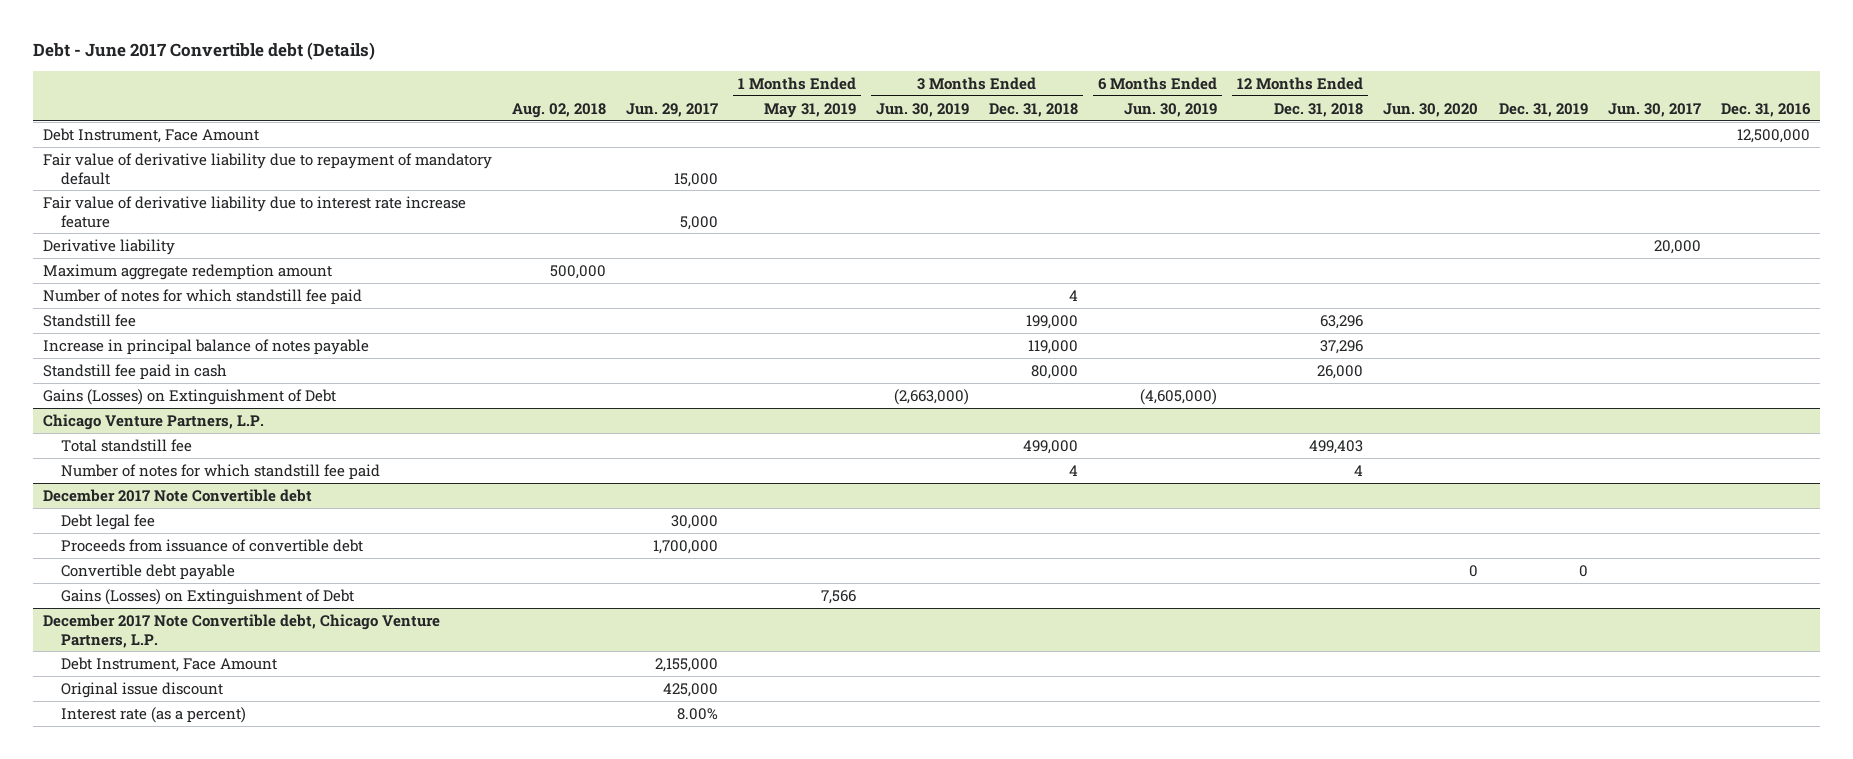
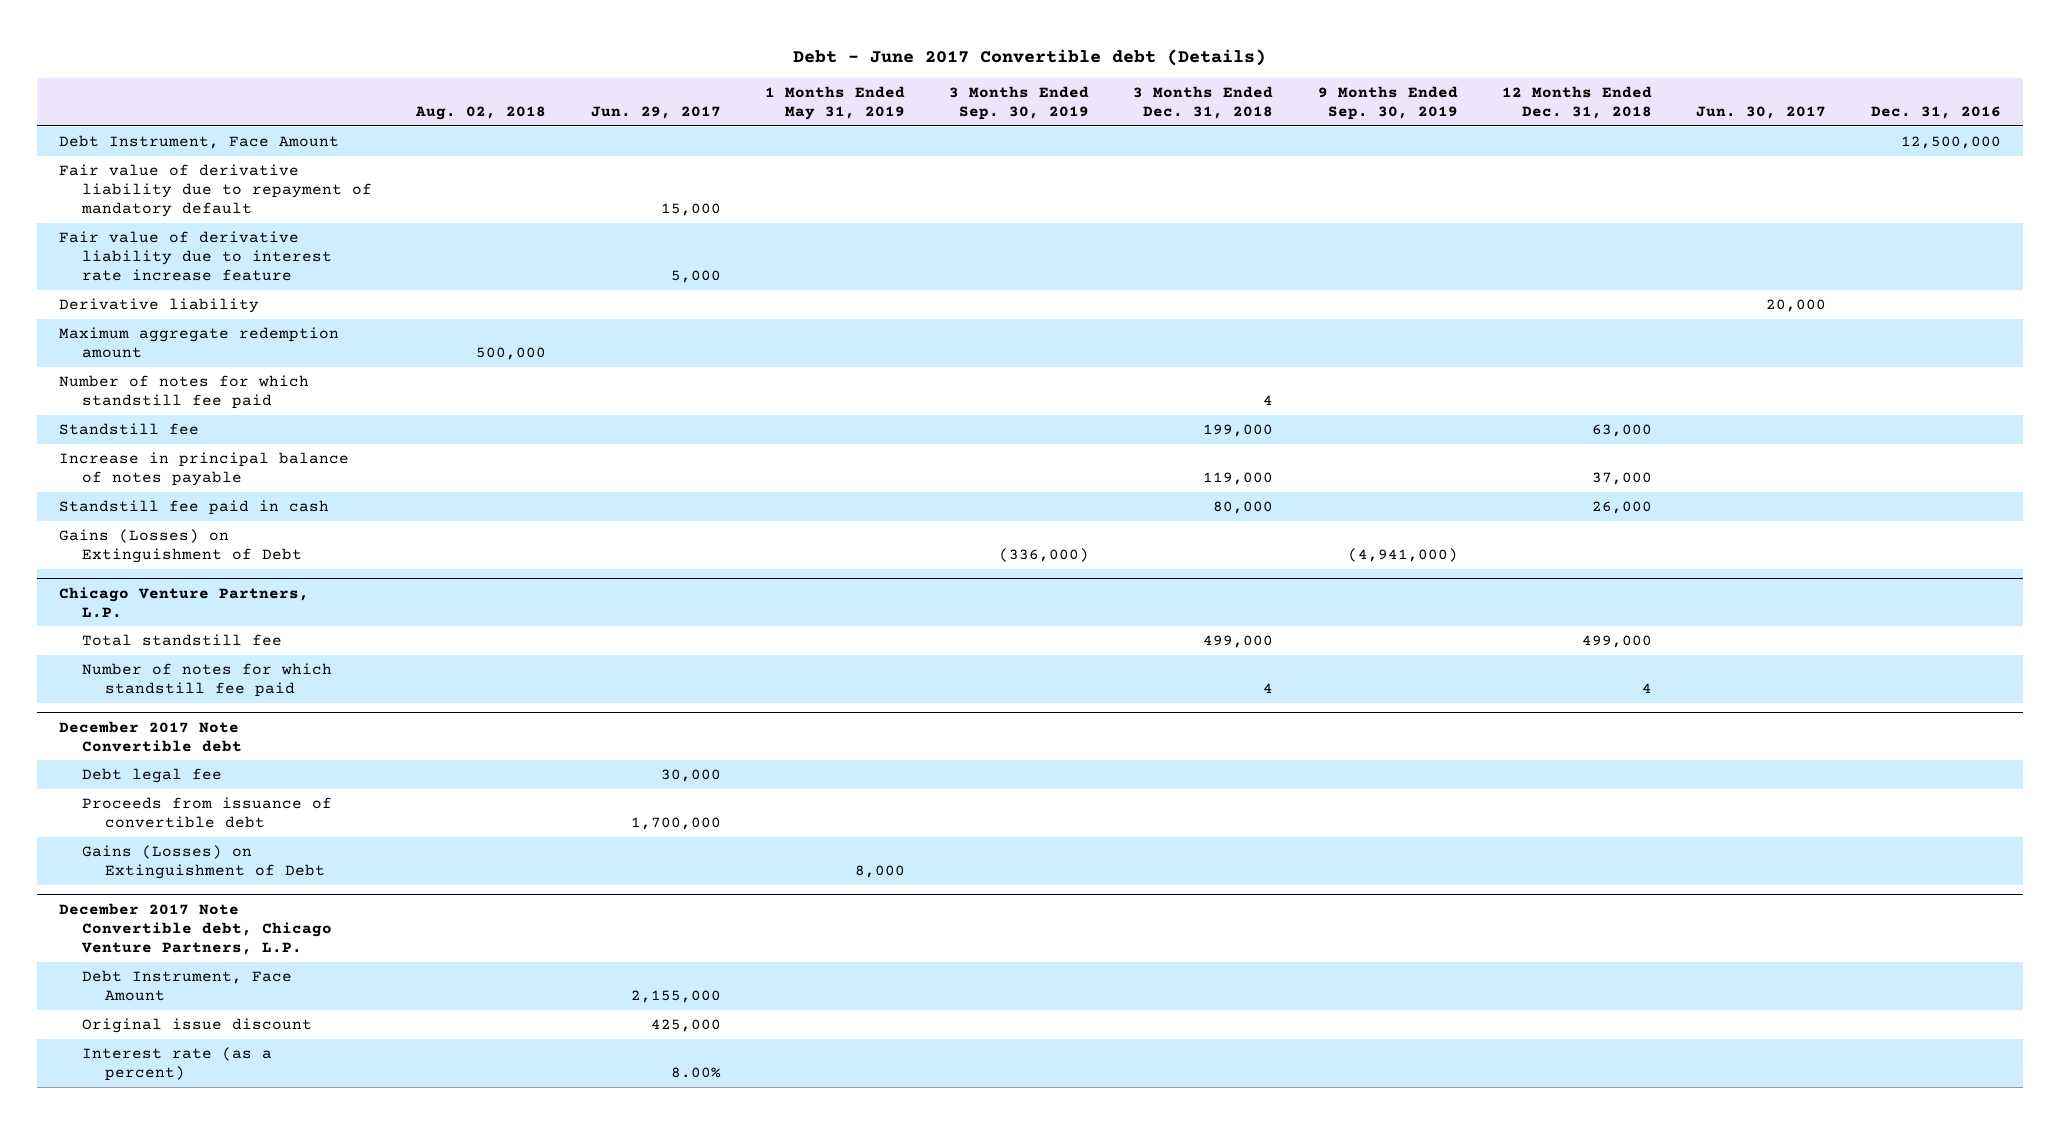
- | Aug. 02, 2018 | Jun. 29, 2017 | 1 Months Ended May 31, 2019 | 3 Months Ended Jun. 30, 2019 | 3 Months Ended Dec. 31, 2018 | 6 Months Ended Jun. 30, 2019 | 12 Months Ended Dec. 31, 2018 | Jun. 30, 2020 | Dec. 31, 2019 | Jun. 30, 2017 | Dec. 31, 2016
+ | Aug. 02, 2018 | Jun. 29, 2017 | 1 Months Ended May 31, 2019 | 3 Months Ended Sep. 30, 2019 | 3 Months Ended Dec. 31, 2018 | 9 Months Ended Sep. 30, 2019 | 12 Months Ended Dec. 31, 2018 | Jun. 30, 2017 | Dec. 31, 2016
- Standstill fee | | | | | 199,000 | | 63,296 | | | |
- Increase in principal balance of notes payable | | | | | 119,000 | | 37,296 | | | |
+ Standstill fee | | | | | 199,000 | | 63,000 | |
+ Increase in principal balance of notes payable | | | | | 119,000 | | 37,000 | |
@ Chicago Venture Partners, L.P.
- Total standstill fee | | | | | 499,000 | | 499,403 | | | |
+ Total standstill fee | | | | | 499,000 | | 499,000 | |
@ December 2017 Note Convertible debt
- Convertible debt payable | | | | | | | | 0 | 0 | |
- Gains (Losses) on Extinguishment of Debt | | | 7,566 | | | | | | | |
+ Gains (Losses) on Extinguishment of Debt | | | 8,000 | | | | | |

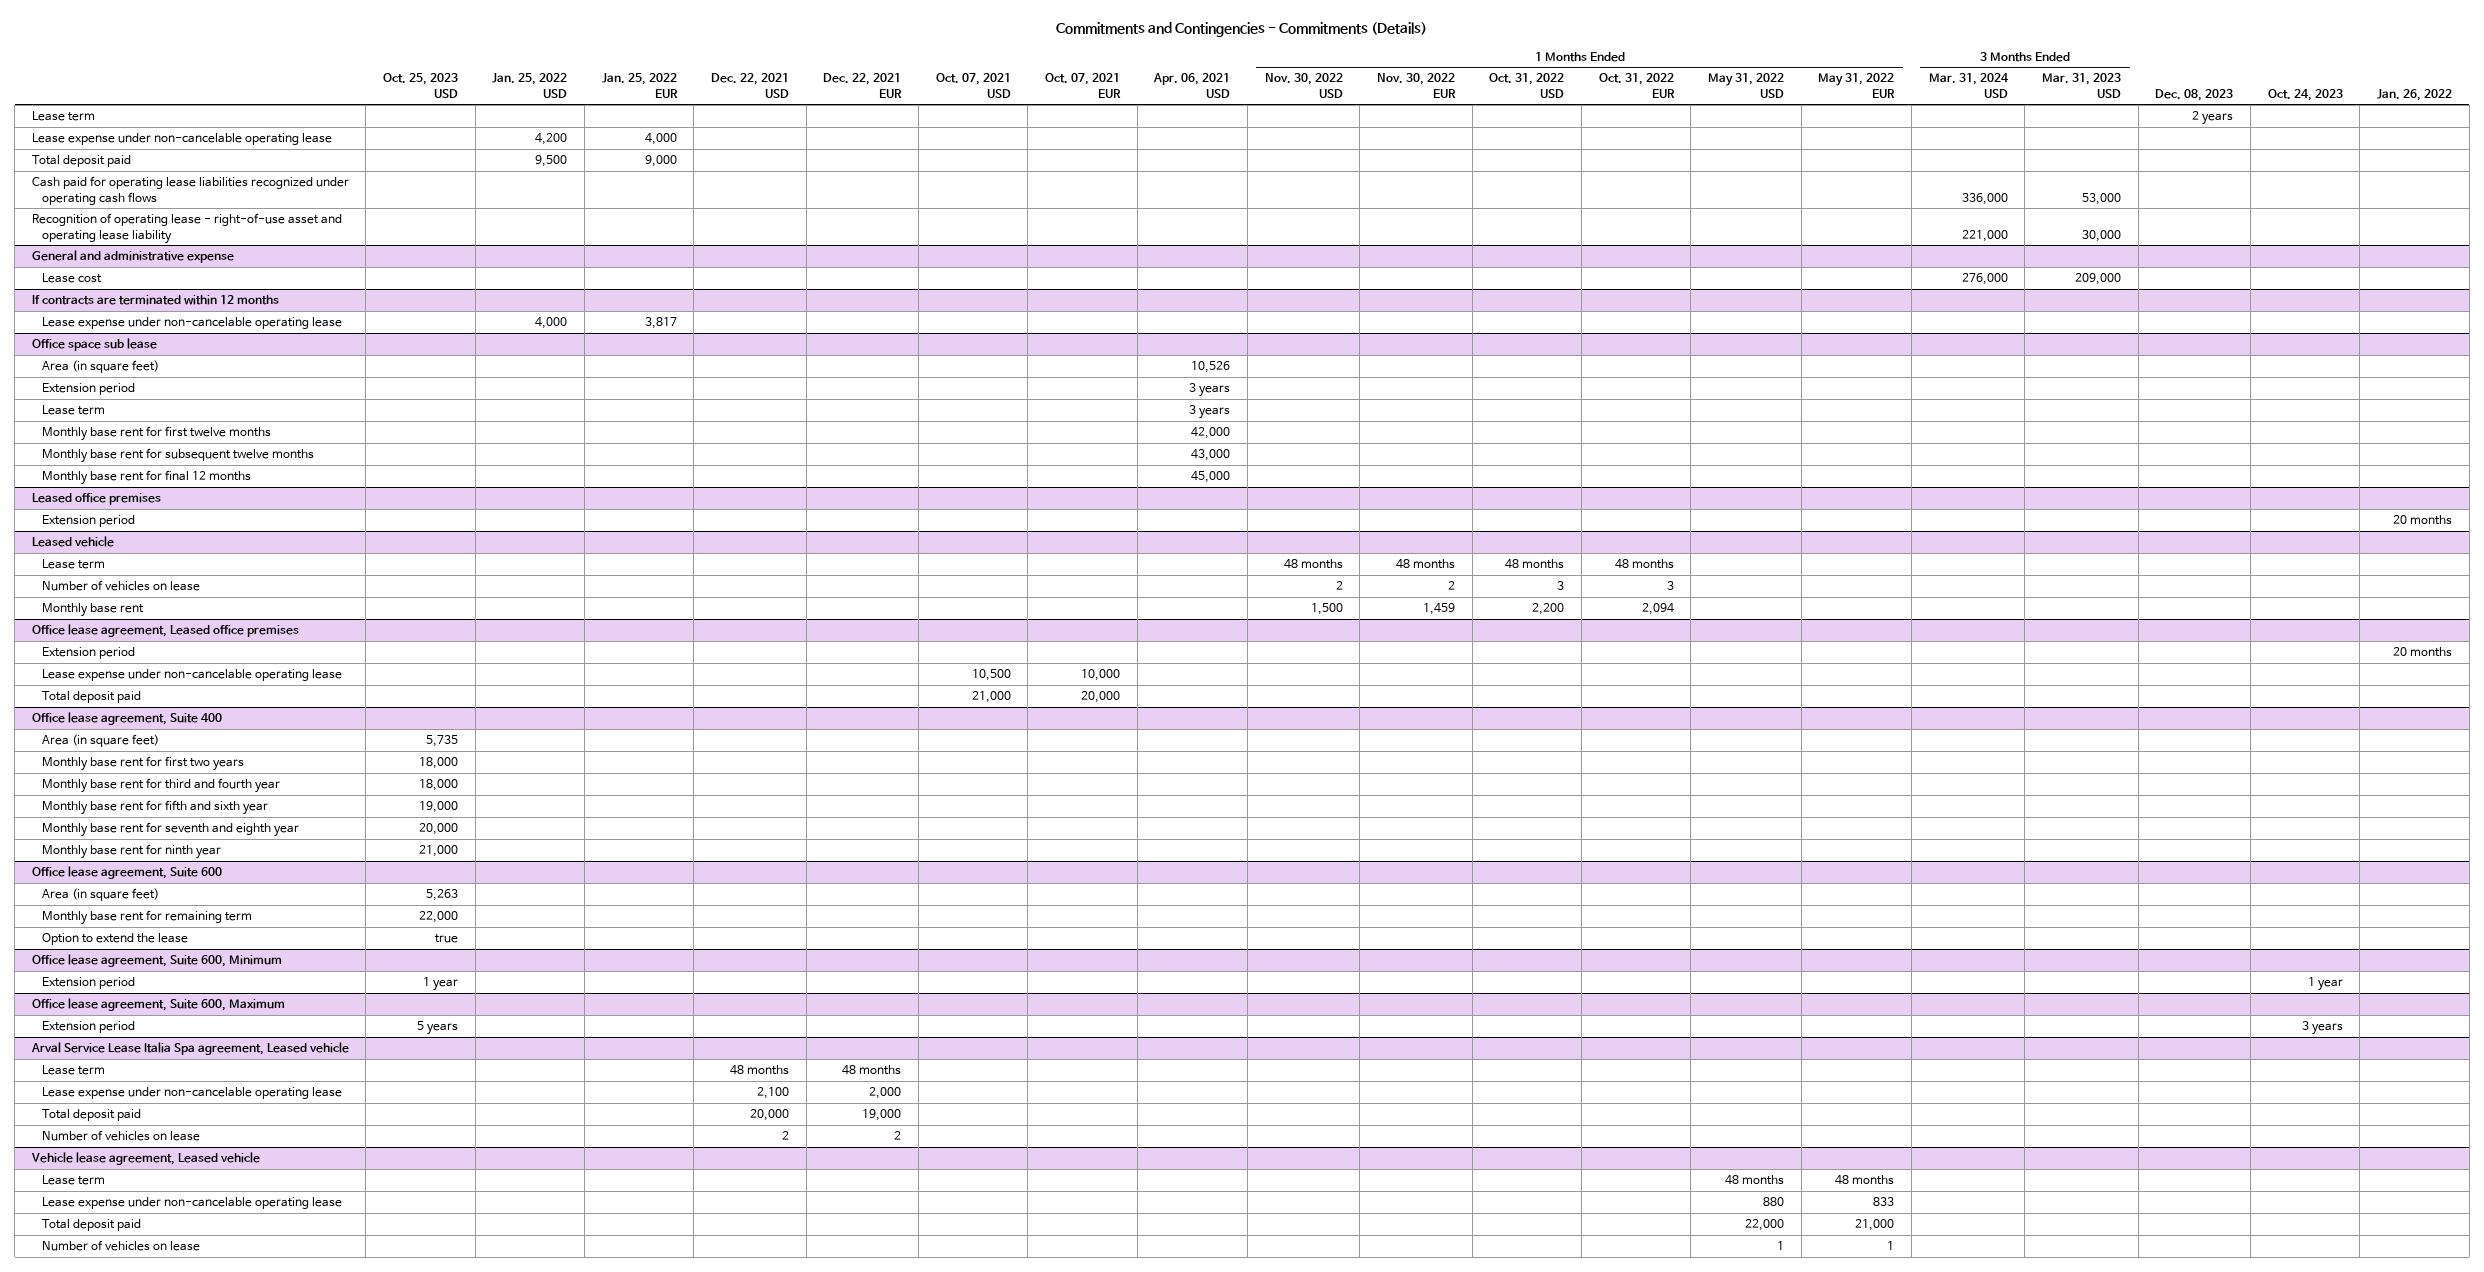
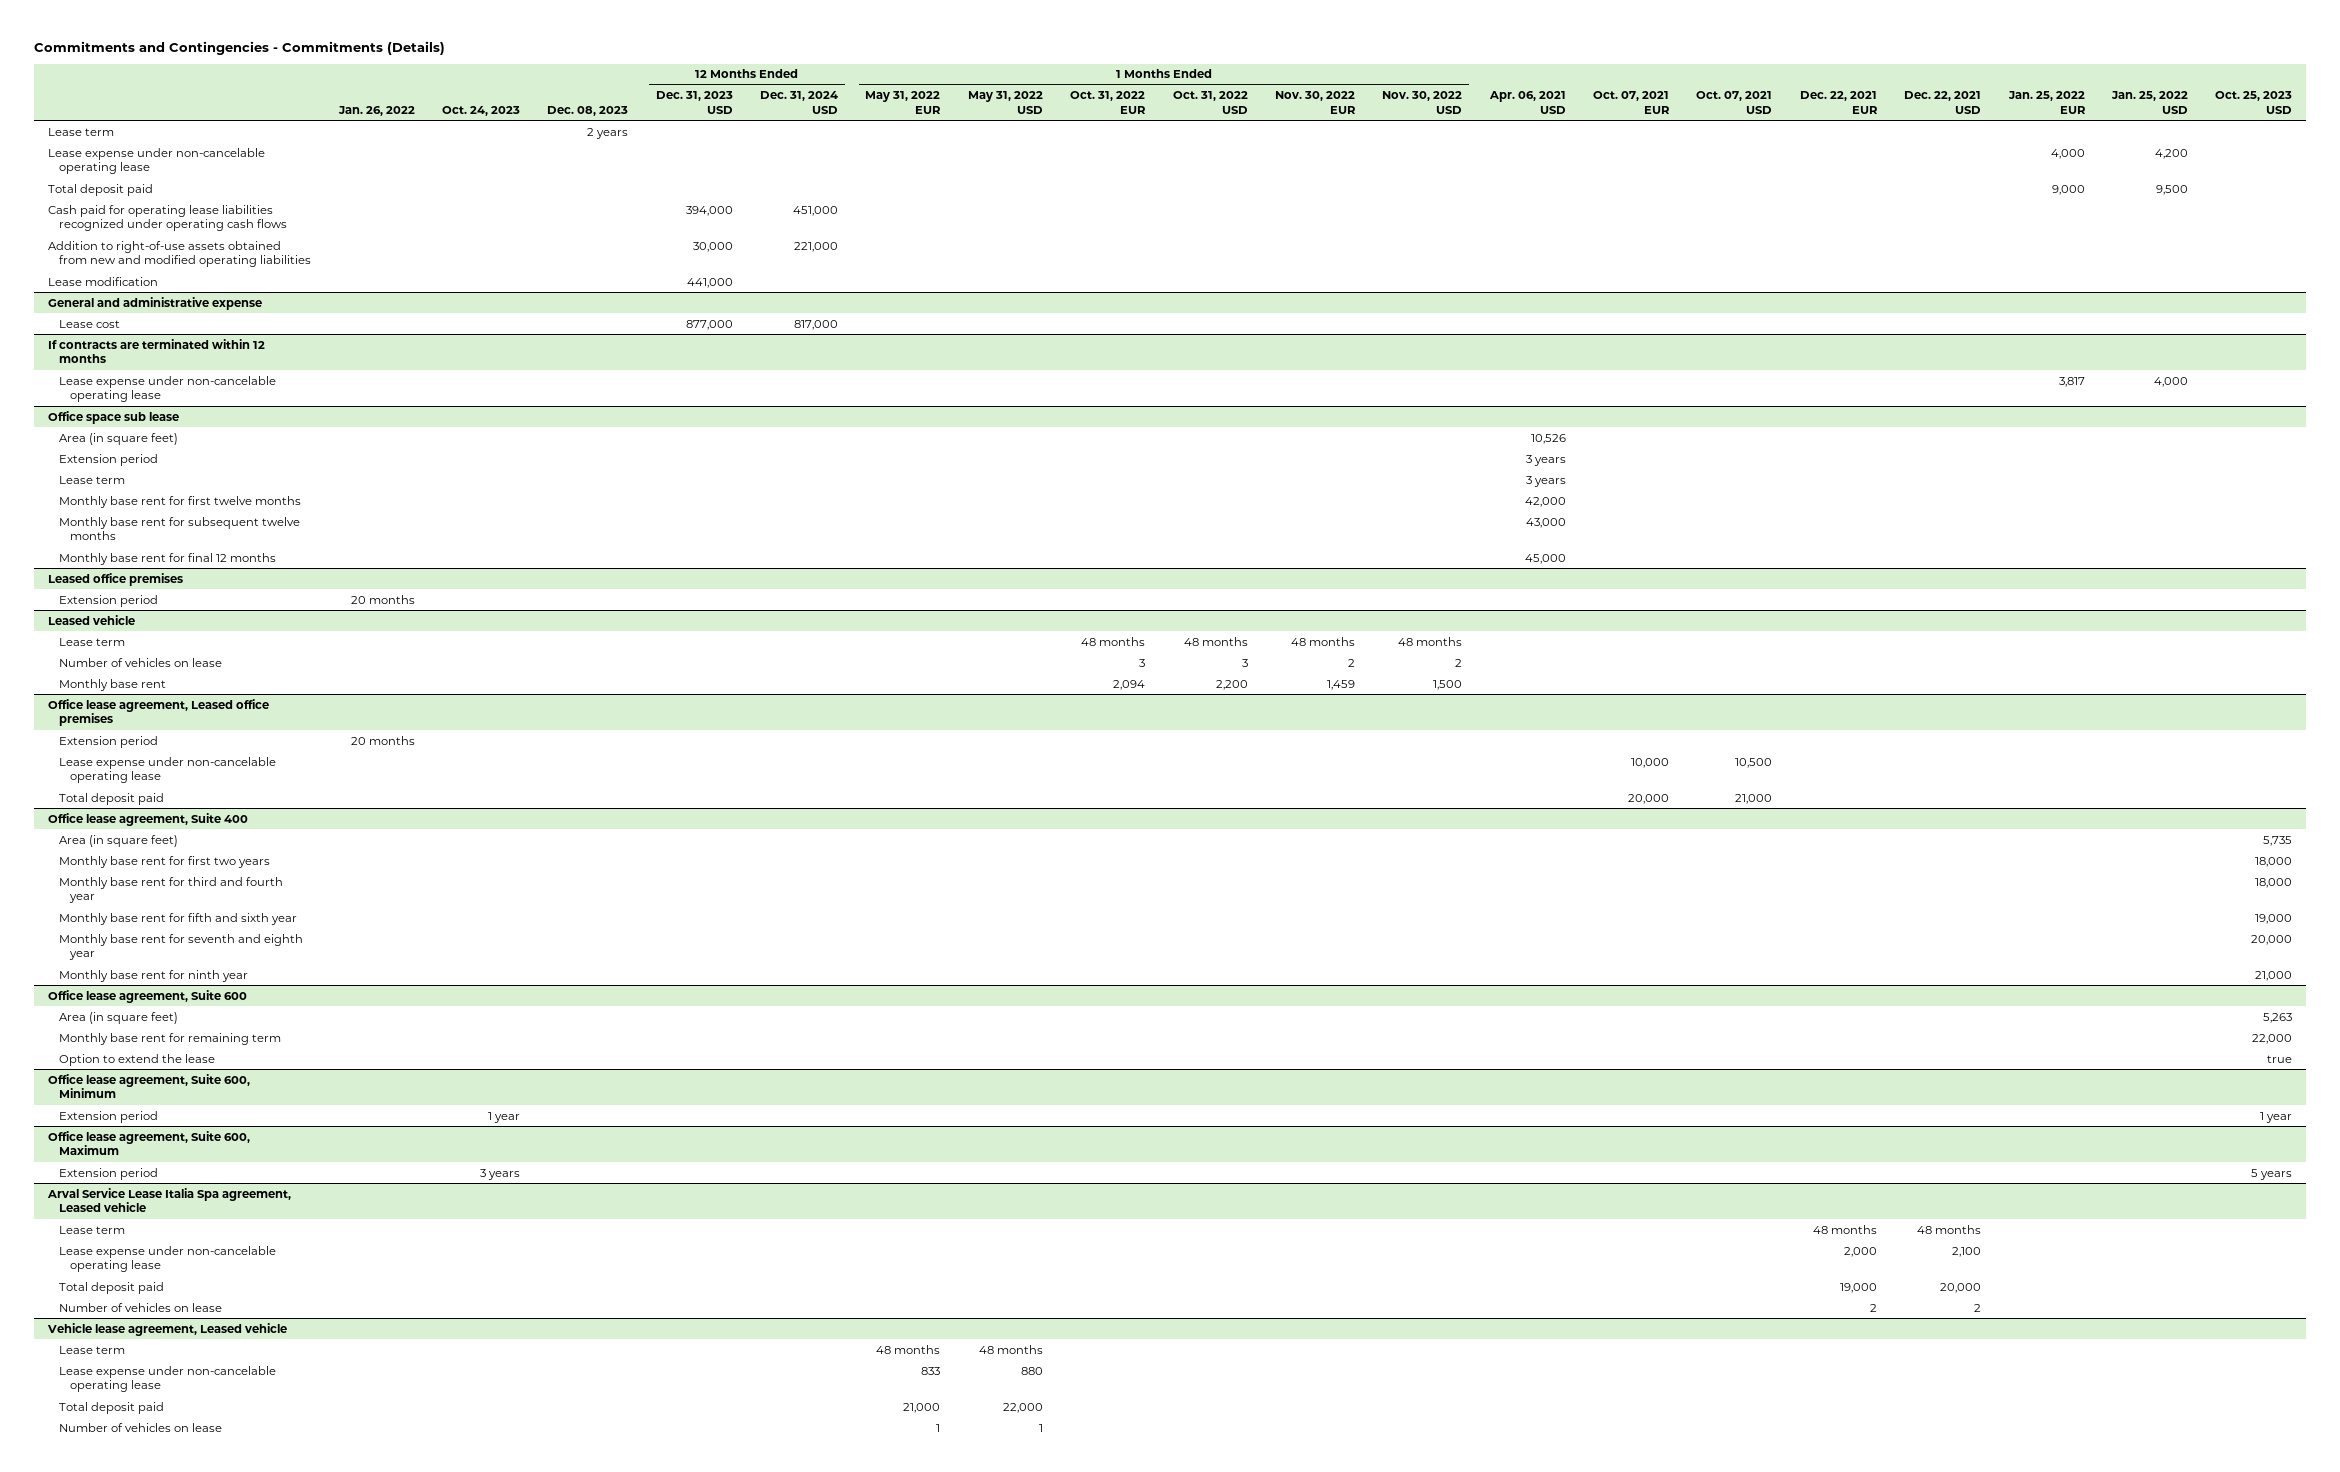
- | Oct. 25, 2023 USD | Jan. 25, 2022 USD | Jan. 25, 2022 EUR | Dec. 22, 2021 USD | Dec. 22, 2021 EUR | Oct. 07, 2021 USD | Oct. 07, 2021 EUR | Apr. 06, 2021 USD | 1 Months Ended Nov. 30, 2022 USD | 1 Months Ended Nov. 30, 2022 EUR | 1 Months Ended Oct. 31, 2022 USD | 1 Months Ended Oct. 31, 2022 EUR | 1 Months Ended May 31, 2022 USD | 1 Months Ended May 31, 2022 EUR | 3 Months Ended Mar. 31, 2024 USD | 3 Months Ended Mar. 31, 2023 USD | Dec. 08, 2023 | Oct. 24, 2023 | Jan. 26, 2022
+ | Jan. 26, 2022 | Oct. 24, 2023 | Dec. 08, 2023 | 12 Months Ended Dec. 31, 2023 USD | 12 Months Ended Dec. 31, 2024 USD | 1 Months Ended May 31, 2022 EUR | 1 Months Ended May 31, 2022 USD | 1 Months Ended Oct. 31, 2022 EUR | 1 Months Ended Oct. 31, 2022 USD | 1 Months Ended Nov. 30, 2022 EUR | 1 Months Ended Nov. 30, 2022 USD | Apr. 06, 2021 USD | Oct. 07, 2021 EUR | Oct. 07, 2021 USD | Dec. 22, 2021 EUR | Dec. 22, 2021 USD | Jan. 25, 2022 EUR | Jan. 25, 2022 USD | Oct. 25, 2023 USD
- Recognition of operating lease - right-of-use asset and operating lease liability | | | | | | | | | | | | | | | 221,000 | 30,000 | | |
+ Addition to right-of-use assets obtained from new and modified operating liabilities | | | | 30,000 | 221,000 | | | | | | | | | | | | | |
+ Lease modification | | | | 441,000 | | | | | | | | | | | | | | |

